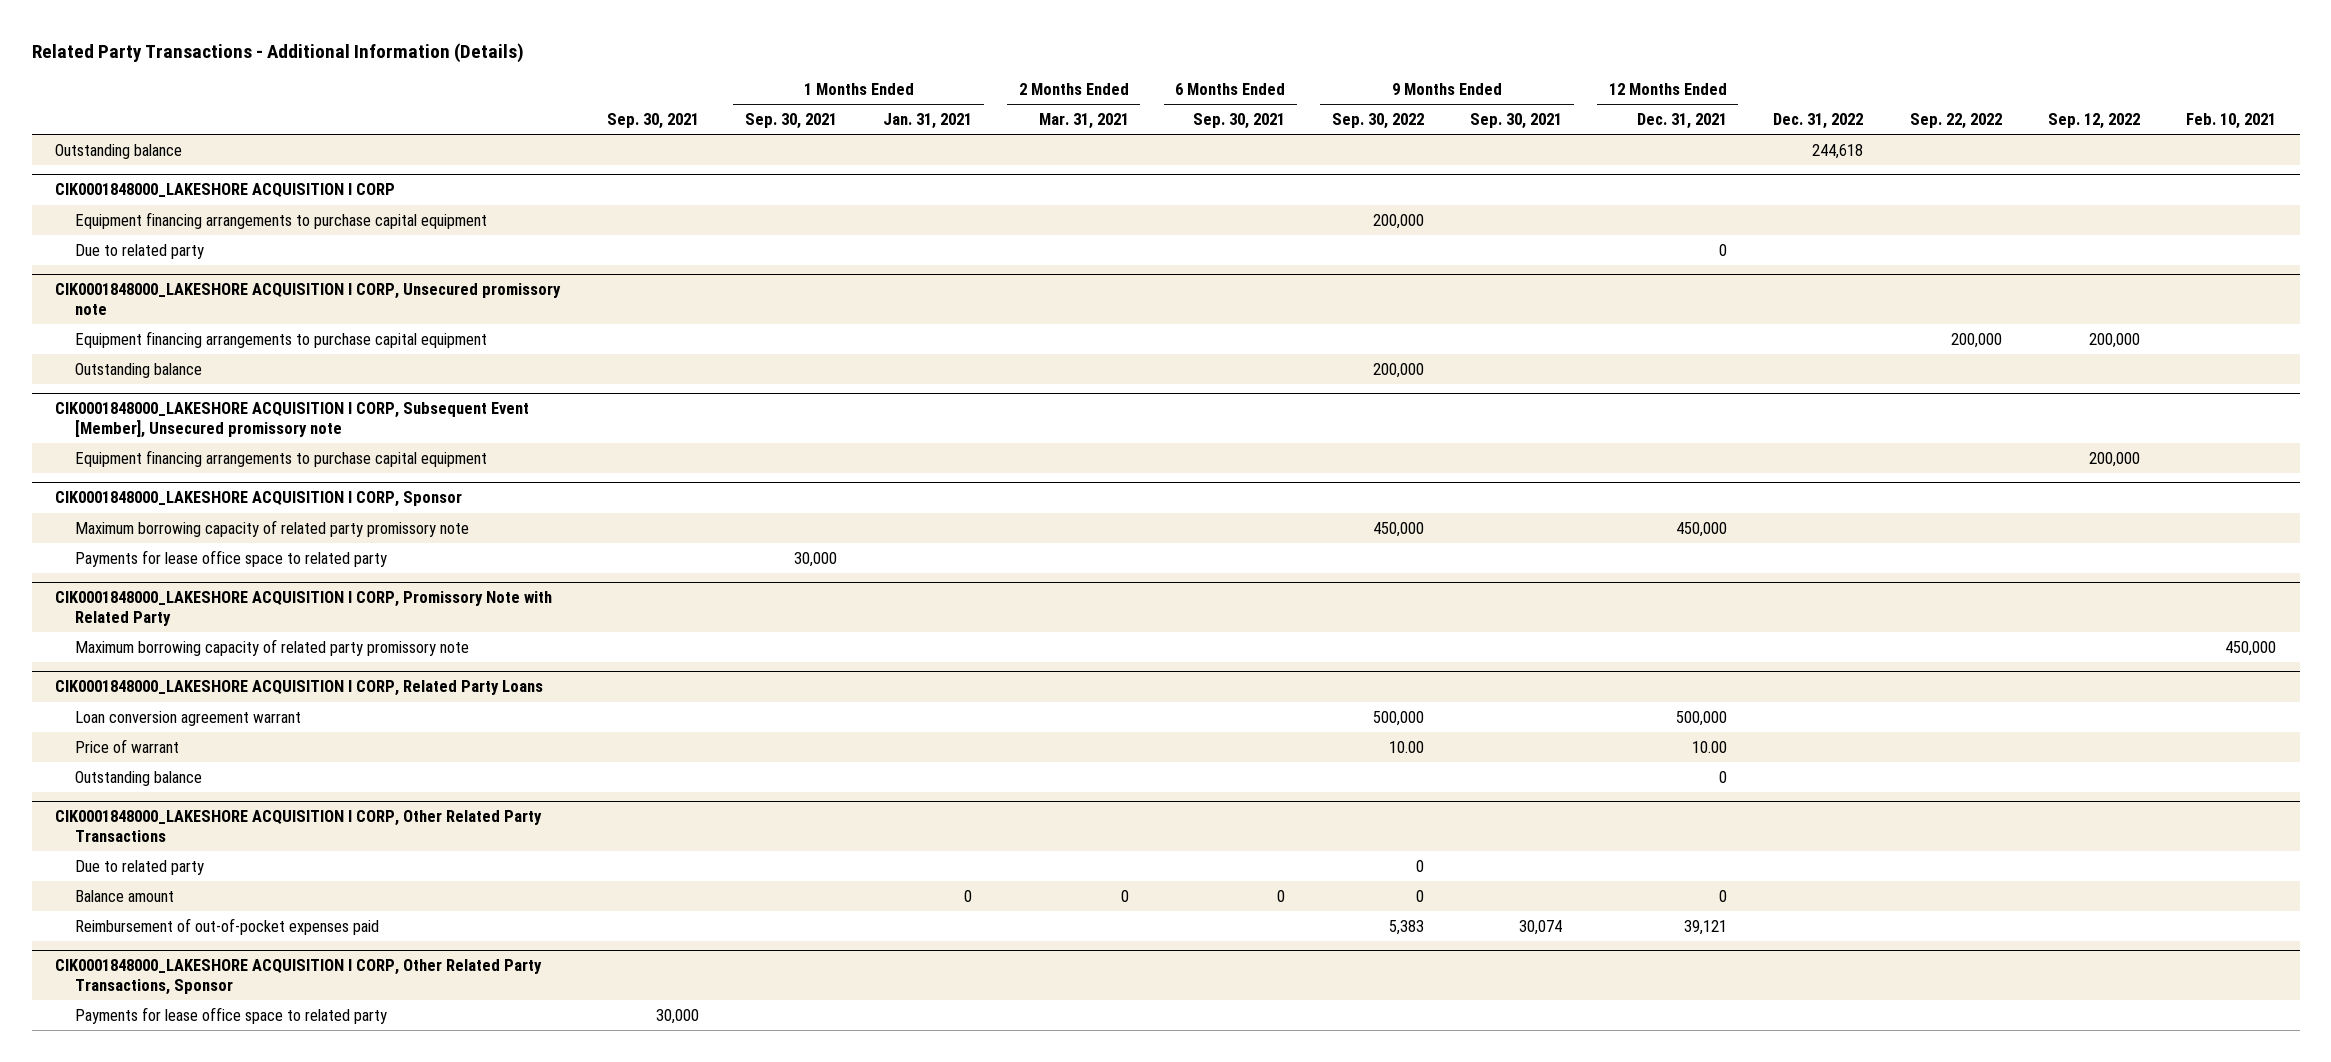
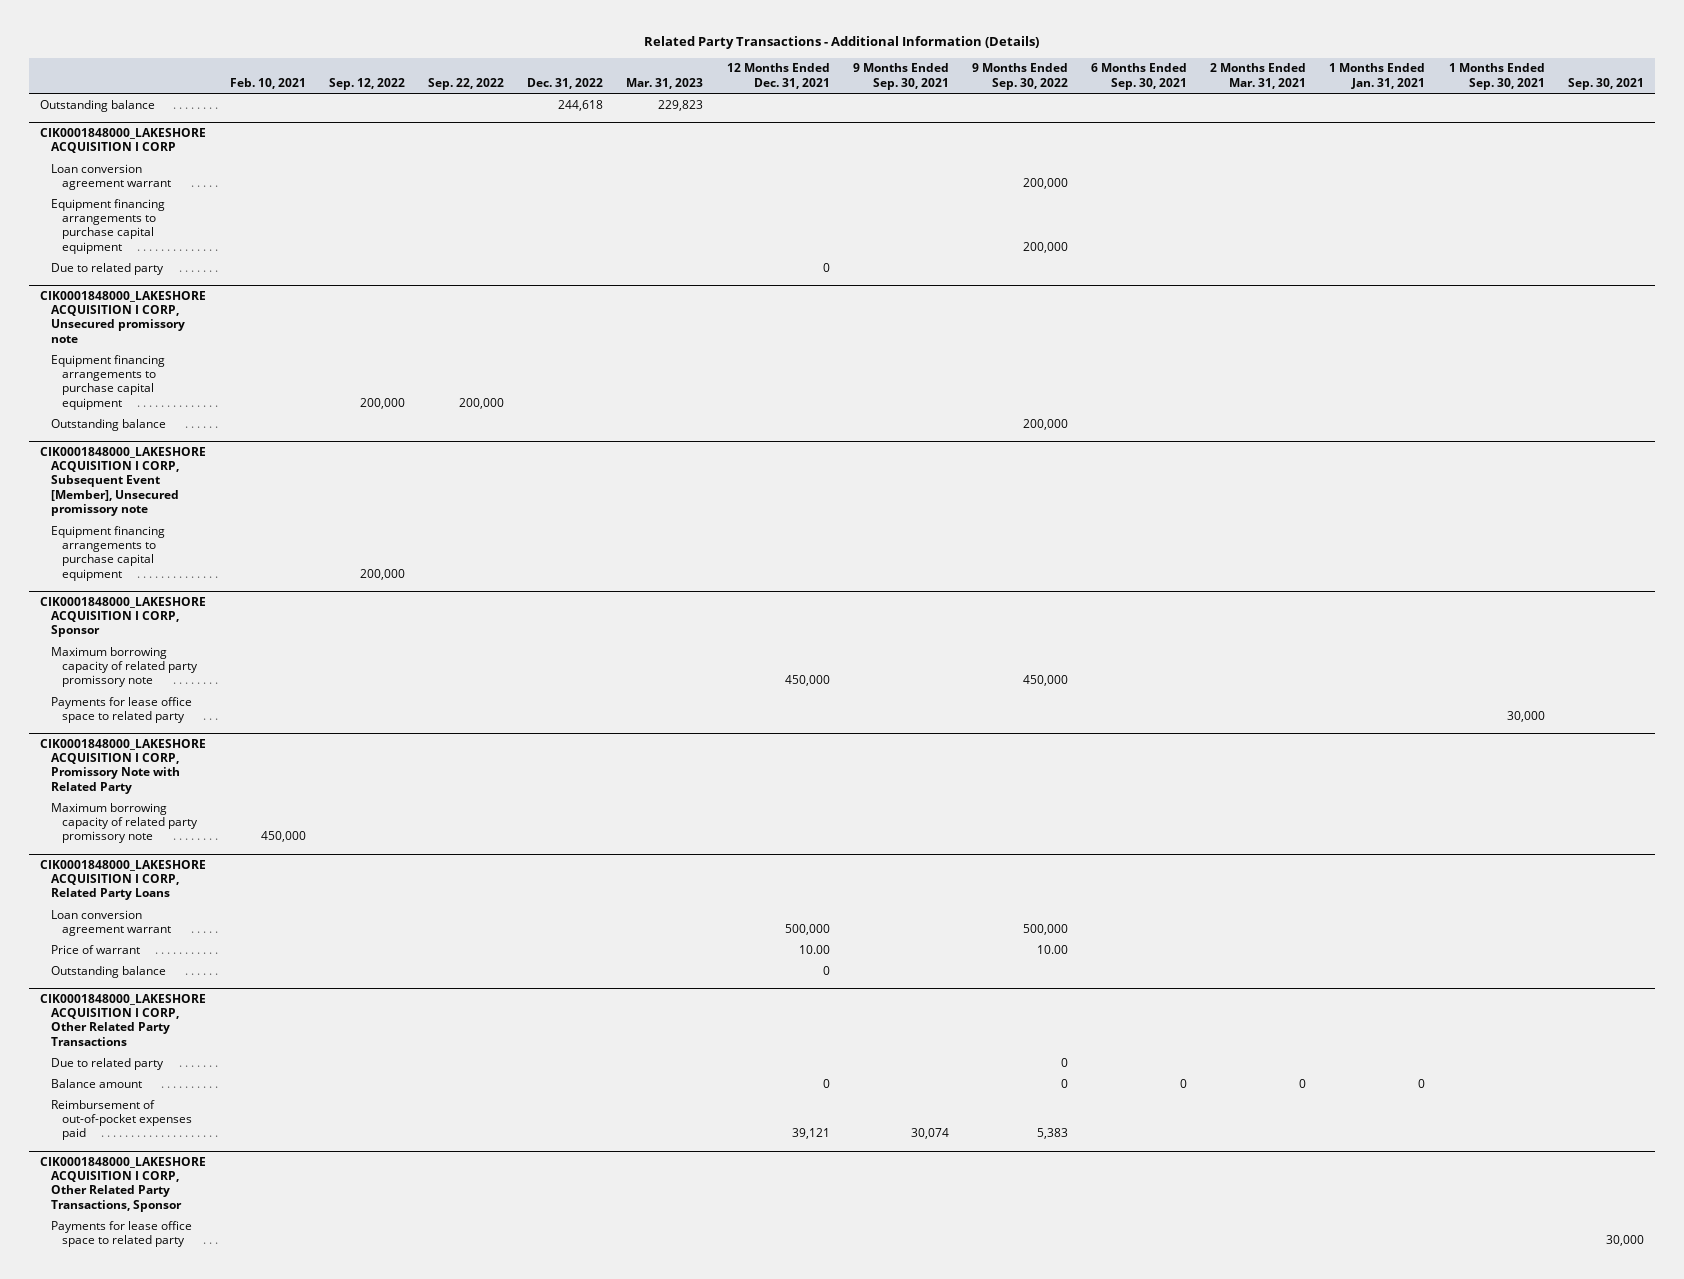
- | Sep. 30, 2021 | 1 Months Ended Sep. 30, 2021 | 1 Months Ended Jan. 31, 2021 | 2 Months Ended Mar. 31, 2021 | 6 Months Ended Sep. 30, 2021 | 9 Months Ended Sep. 30, 2022 | 9 Months Ended Sep. 30, 2021 | 12 Months Ended Dec. 31, 2021 | Dec. 31, 2022 | Sep. 22, 2022 | Sep. 12, 2022 | Feb. 10, 2021
+ | Feb. 10, 2021 | Sep. 12, 2022 | Sep. 22, 2022 | Dec. 31, 2022 | Mar. 31, 2023 | 12 Months Ended Dec. 31, 2021 | 9 Months Ended Sep. 30, 2021 | 9 Months Ended Sep. 30, 2022 | 6 Months Ended Sep. 30, 2021 | 2 Months Ended Mar. 31, 2021 | 1 Months Ended Jan. 31, 2021 | 1 Months Ended Sep. 30, 2021 | Sep. 30, 2021
@ CIK0001848000_LAKESHORE ACQUISITION I CORP
+ Loan conversion agreement warrant | | | | | | | | 200,000 | | | | |

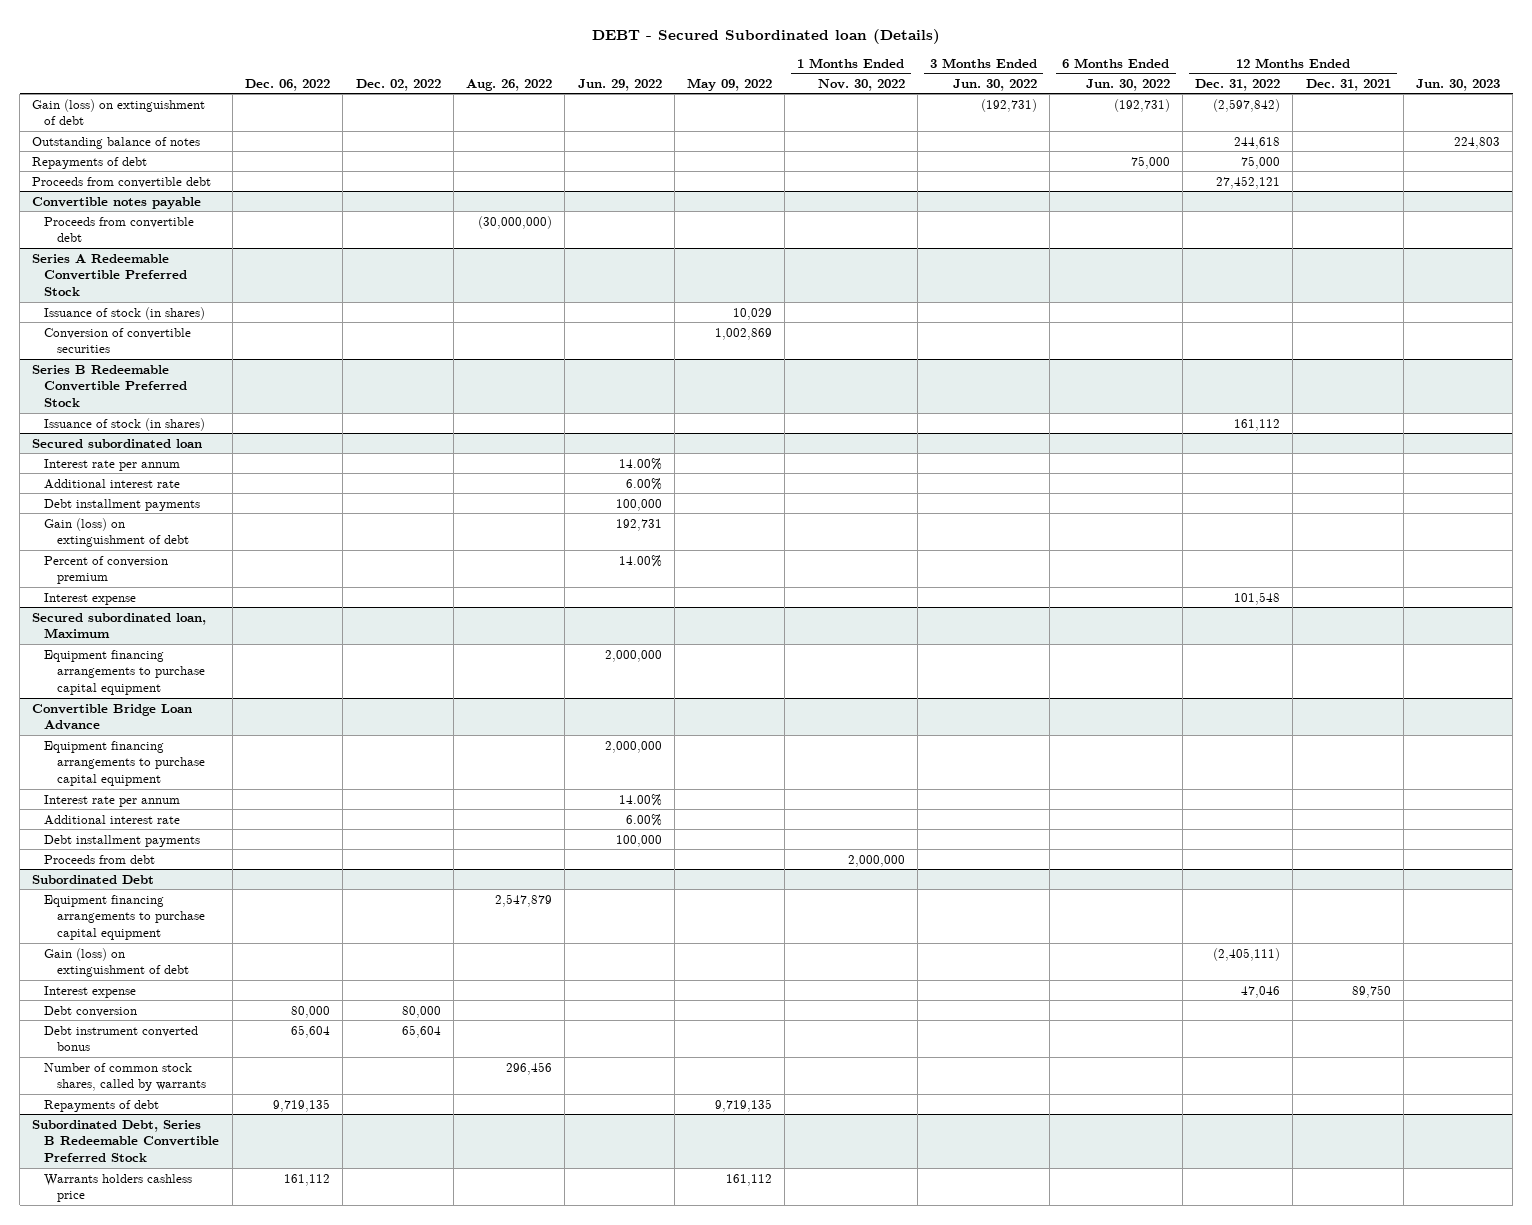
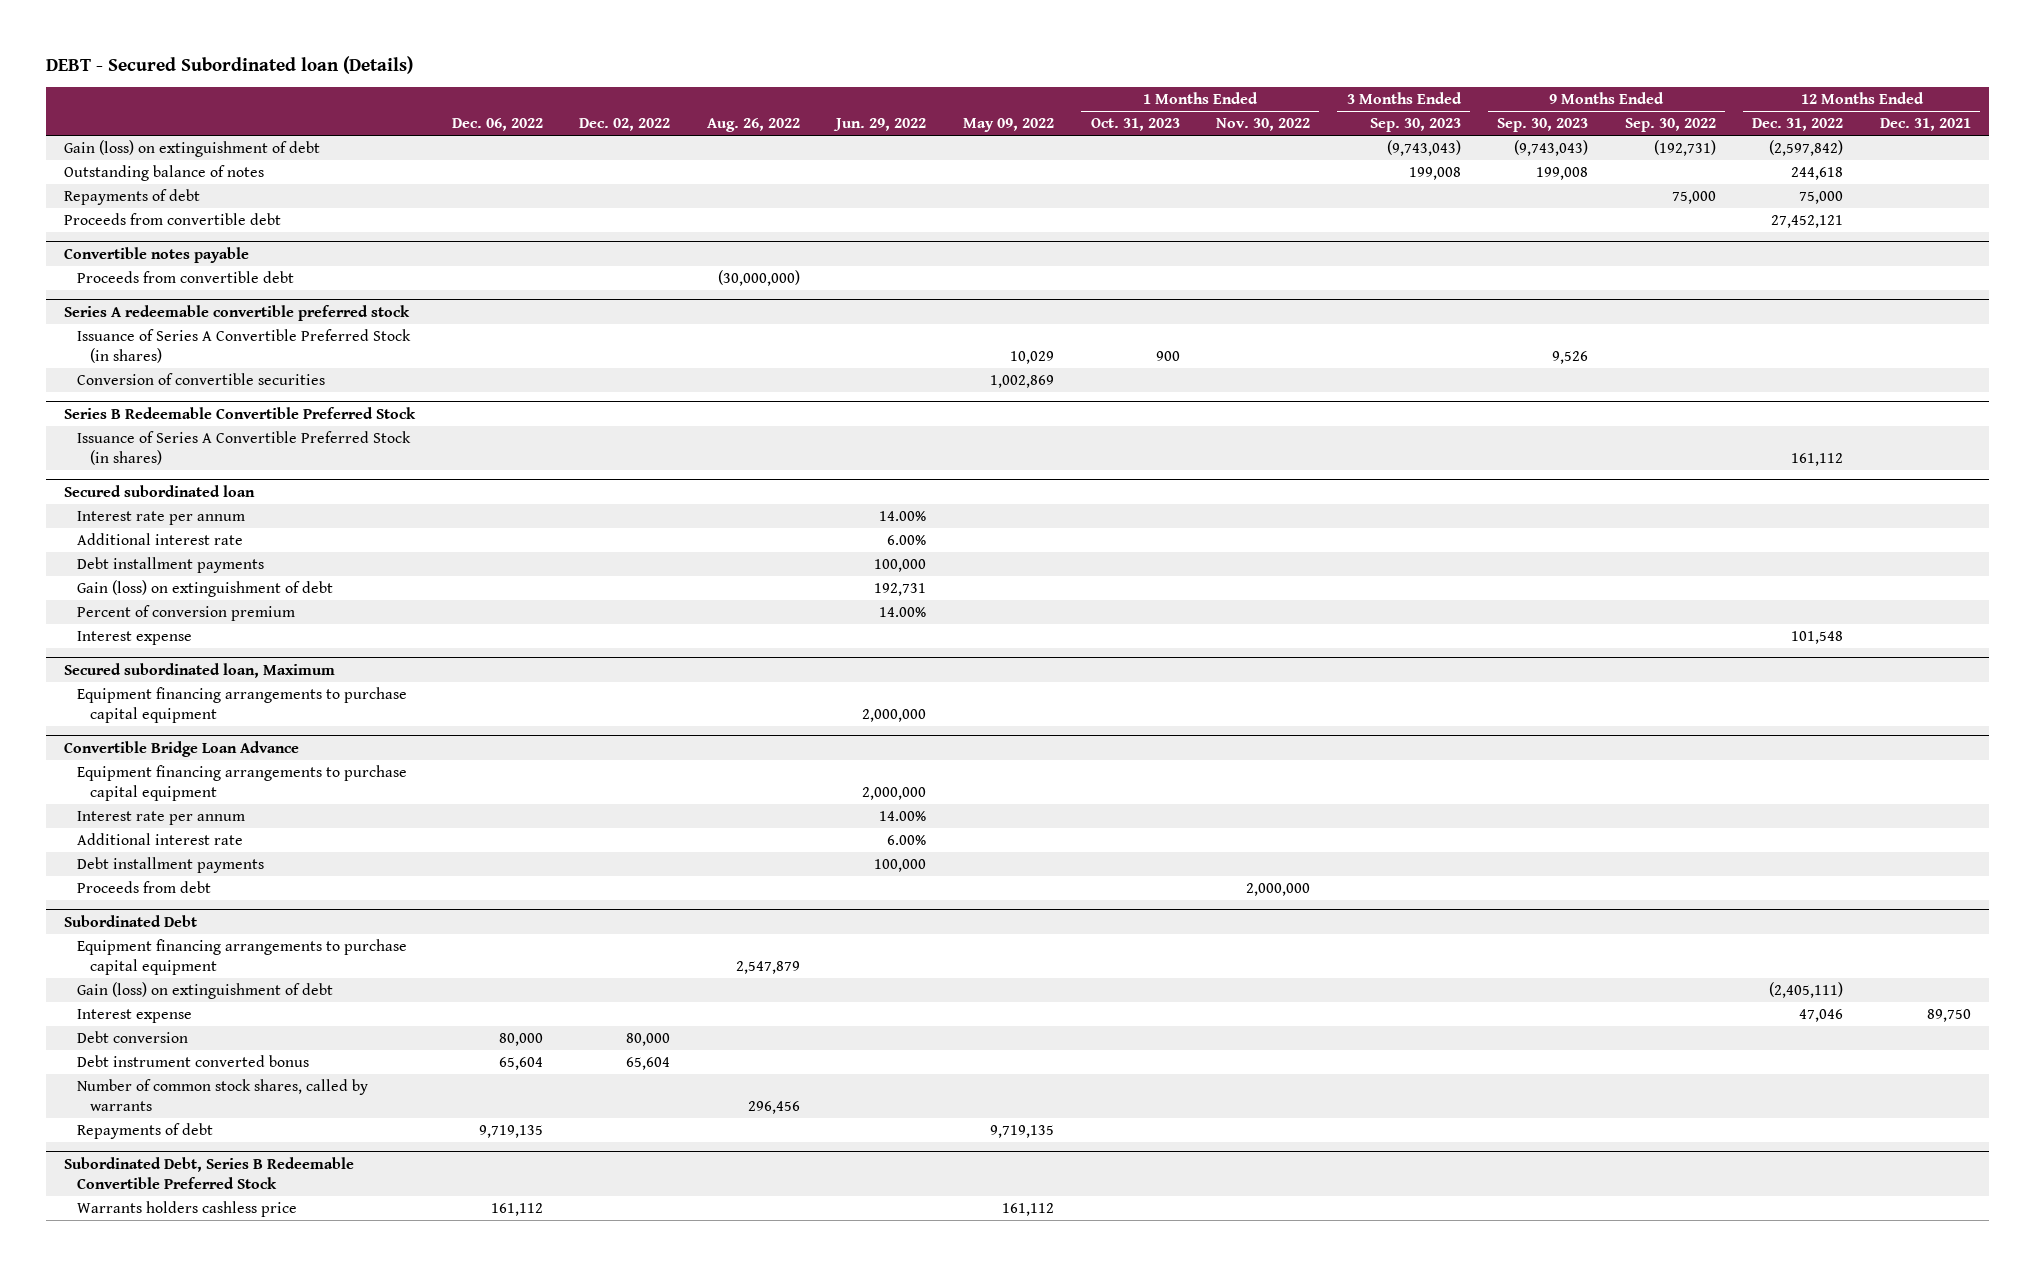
- | Dec. 06, 2022 | Dec. 02, 2022 | Aug. 26, 2022 | Jun. 29, 2022 | May 09, 2022 | 1 Months Ended Nov. 30, 2022 | 3 Months Ended Jun. 30, 2022 | 6 Months Ended Jun. 30, 2022 | 12 Months Ended Dec. 31, 2022 | 12 Months Ended Dec. 31, 2021 | Jun. 30, 2023
+ | Dec. 06, 2022 | Dec. 02, 2022 | Aug. 26, 2022 | Jun. 29, 2022 | May 09, 2022 | 1 Months Ended Oct. 31, 2023 | 1 Months Ended Nov. 30, 2022 | 3 Months Ended Sep. 30, 2023 | 9 Months Ended Sep. 30, 2023 | 9 Months Ended Sep. 30, 2022 | 12 Months Ended Dec. 31, 2022 | 12 Months Ended Dec. 31, 2021
- Series A Redeemable Convertible Preferred Stock
- Issuance of stock (in shares) | | | | | 10,029 | | | | | |
+ Series A redeemable convertible preferred stock
+ Issuance of Series A Convertible Preferred Stock (in shares) | | | | | 10,029 | 900 | | | 9,526 | | |
@ Series B Redeemable Convertible Preferred Stock
- Issuance of stock (in shares) | | | | | | | | | 161,112 | |
+ Issuance of Series A Convertible Preferred Stock (in shares) | | | | | | | | | | | 161,112 |

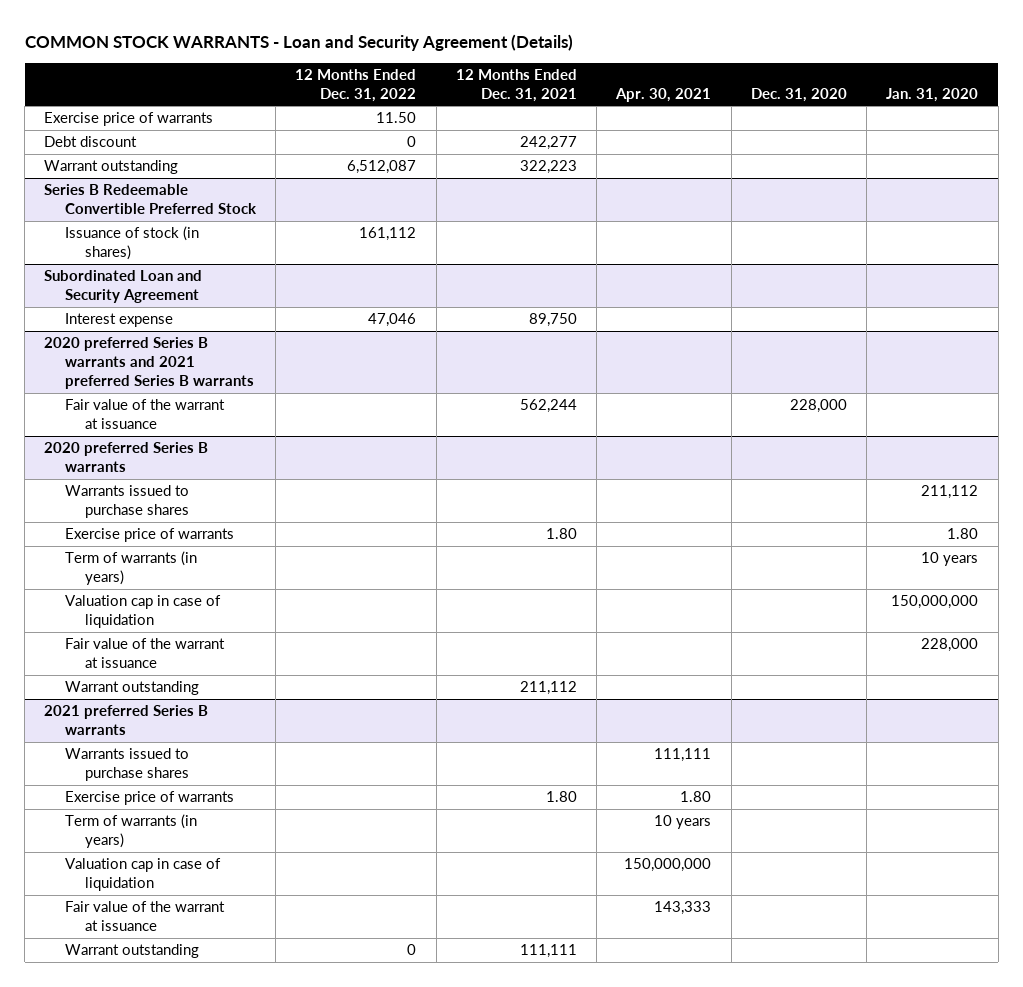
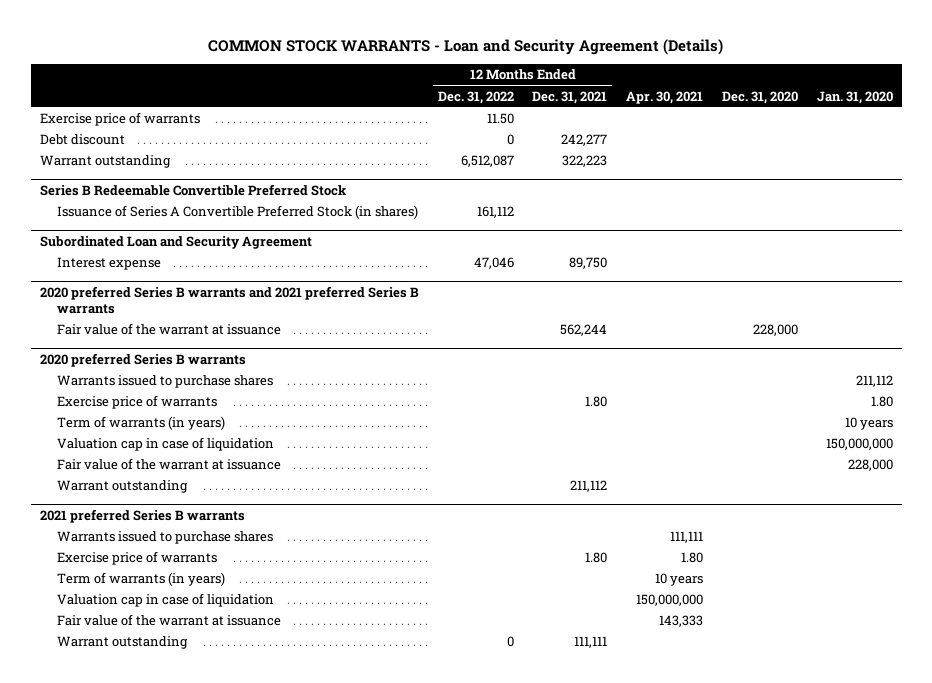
@ Series B Redeemable Convertible Preferred Stock
- Issuance of stock (in shares) | 161,112 | | | |
+ Issuance of Series A Convertible Preferred Stock (in shares) | 161,112 | | | |

